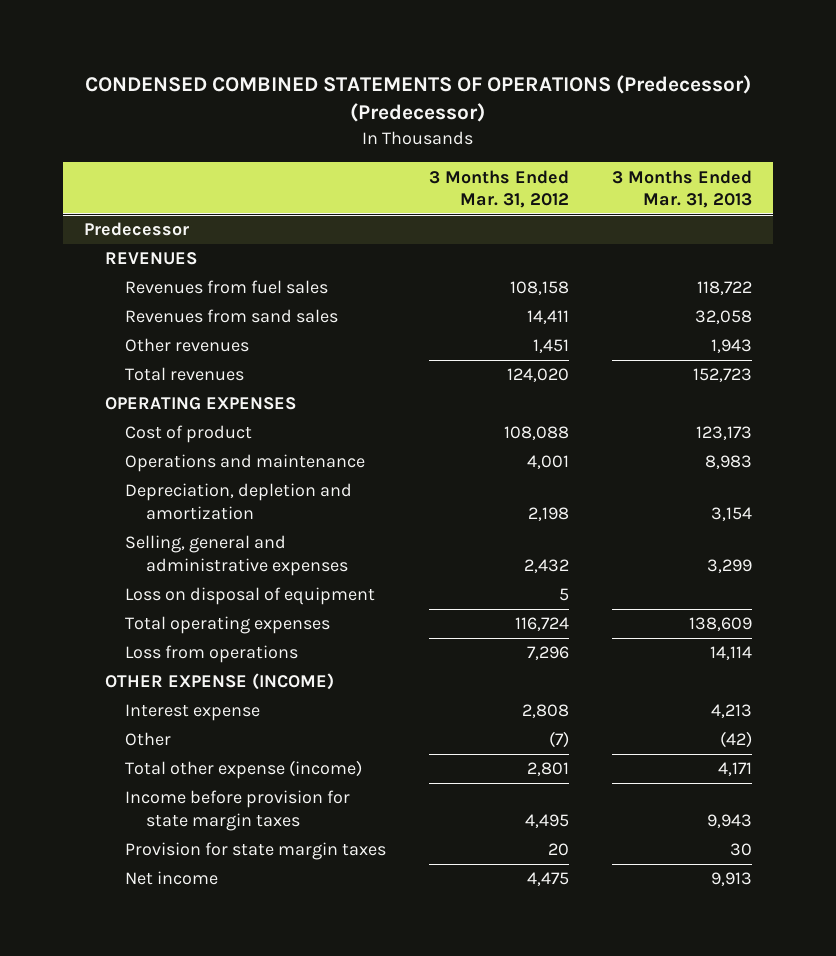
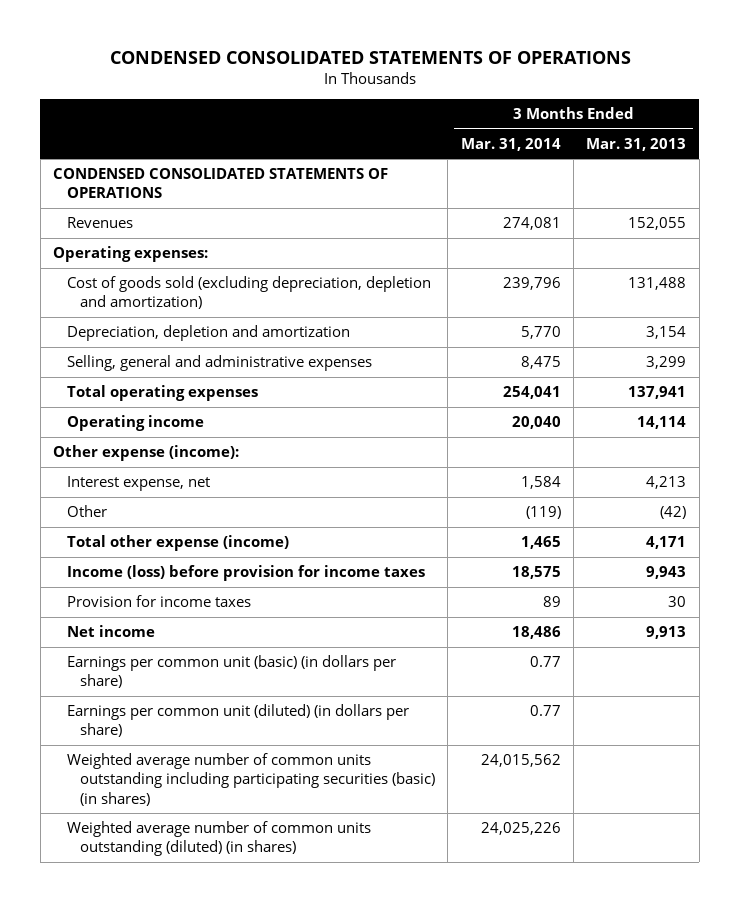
- CONDENSED COMBINED STATEMENTS OF OPERATIONS (Predecessor) (Predecessor)
+ CONDENSED CONSOLIDATED STATEMENTS OF OPERATIONS
- | 3 Months Ended Mar. 31, 2012 | 3 Months Ended Mar. 31, 2013
+ | 3 Months Ended Mar. 31, 2014 | 3 Months Ended Mar. 31, 2013
- Predecessor
- REVENUES
- Revenues from fuel sales | 108,158 | 118,722
- Revenues from sand sales | 14,411 | 32,058
- Other revenues | 1,451 | 1,943
- Total revenues | 124,020 | 152,723
- OPERATING EXPENSES
- Cost of product | 108,088 | 123,173
- Operations and maintenance | 4,001 | 8,983
+ CONDENSED CONSOLIDATED STATEMENTS OF OPERATIONS
+ Revenues | 274,081 | 152,055
+ Operating expenses:
+ Cost of goods sold (excluding depreciation, depletion and amortization) | 239,796 | 131,488
- Loss on disposal of equipment | 5 |
- Total operating expenses | 116,724 | 138,609
- Loss from operations | 7,296 | 14,114
- OTHER EXPENSE (INCOME)
- Interest expense | 2,808 | 4,213
+ Total operating expenses | 254,041 | 137,941
+ Operating income | 20,040 | 14,114
+ Other expense (income):
+ Interest expense, net | 1,584 | 4,213
- Income before provision for state margin taxes | 4,495 | 9,943
- Provision for state margin taxes | 20 | 30
+ Income (loss) before provision for income taxes | 18,575 | 9,943
+ Provision for income taxes | 89 | 30
+ Earnings per common unit (basic) (in dollars per share) | 0.77 |
+ Earnings per common unit (diluted) (in dollars per share) | 0.77 |
+ Weighted average number of common units outstanding including participating securities (basic) (in shares) | 24,015,562 |
+ Weighted average number of common units outstanding (diluted) (in shares) | 24,025,226 |

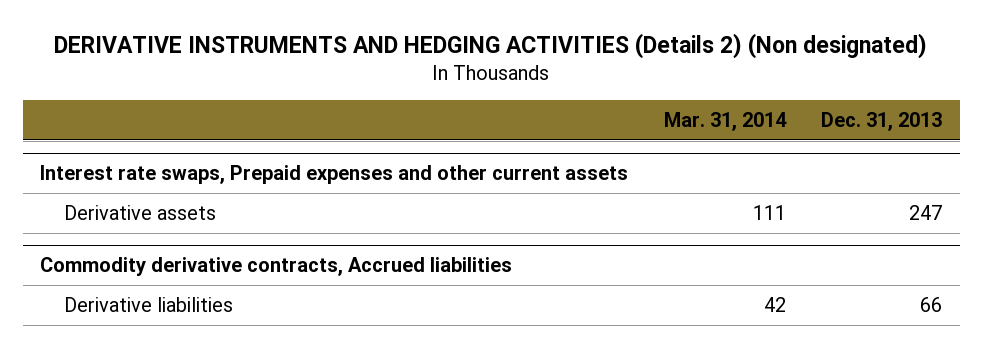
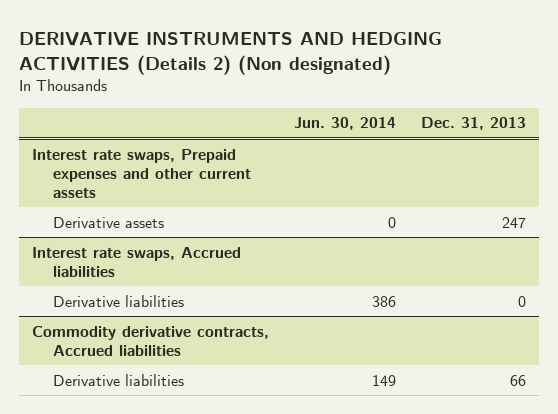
- | Mar. 31, 2014 | Dec. 31, 2013
+ | Jun. 30, 2014 | Dec. 31, 2013
+ Interest rate swaps, Accrued liabilities
+ Derivative liabilities | 386 | 0

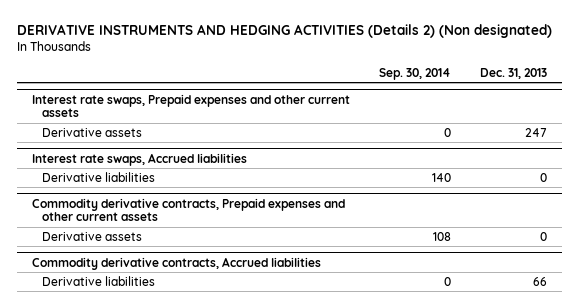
- | Jun. 30, 2014 | Dec. 31, 2013
+ | Sep. 30, 2014 | Dec. 31, 2013
+ Commodity derivative contracts, Prepaid expenses and other current assets
+ Derivative assets | 108 | 0

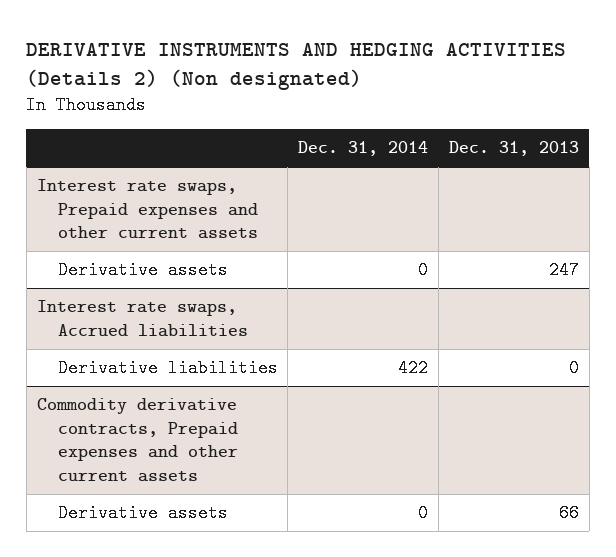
- | Sep. 30, 2014 | Dec. 31, 2013
+ | Dec. 31, 2014 | Dec. 31, 2013
@ Commodity derivative contracts, Prepaid expenses and other current assets
- Derivative assets | 108 | 0
- Commodity derivative contracts, Accrued liabilities
- Derivative liabilities | 0 | 66
@ Commodity derivative contracts, Prepaid expenses and other current assets
+ Derivative assets | 0 | 66

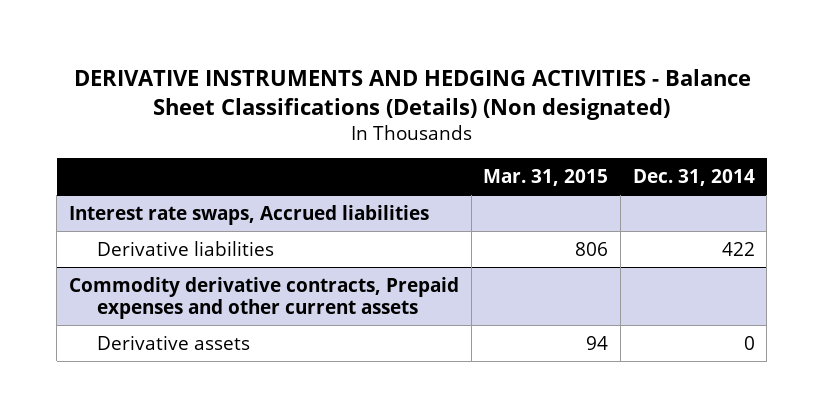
- DERIVATIVE INSTRUMENTS AND HEDGING ACTIVITIES (Details 2) (Non designated)
+ DERIVATIVE INSTRUMENTS AND HEDGING ACTIVITIES - Balance Sheet Classifications (Details) (Non designated)
- | Dec. 31, 2014 | Dec. 31, 2013
+ | Mar. 31, 2015 | Dec. 31, 2014
- Interest rate swaps, Prepaid expenses and other current assets
- Derivative assets | 0 | 247

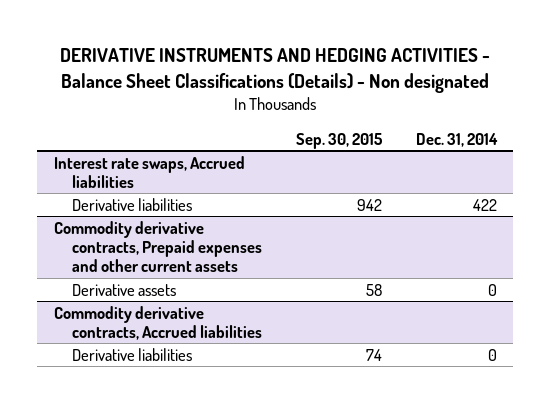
- DERIVATIVE INSTRUMENTS AND HEDGING ACTIVITIES - Balance Sheet Classifications (Details) (Non designated)
+ DERIVATIVE INSTRUMENTS AND HEDGING ACTIVITIES - Balance Sheet Classifications (Details) - Non designated
- | Mar. 31, 2015 | Dec. 31, 2014
+ | Sep. 30, 2015 | Dec. 31, 2014
+ Commodity derivative contracts, Accrued liabilities
+ Derivative liabilities | 74 | 0

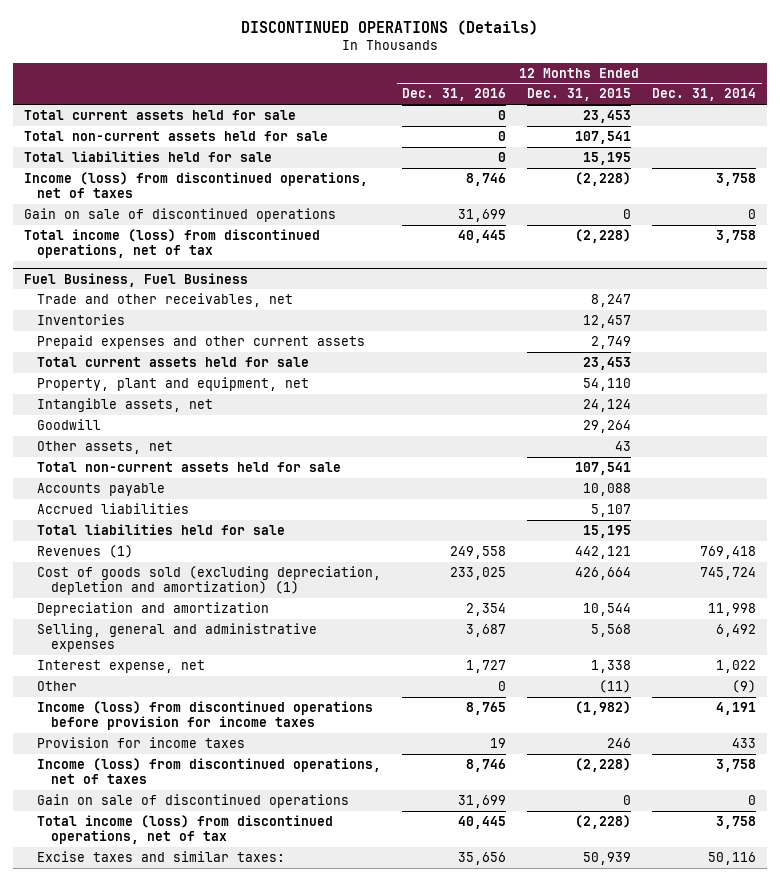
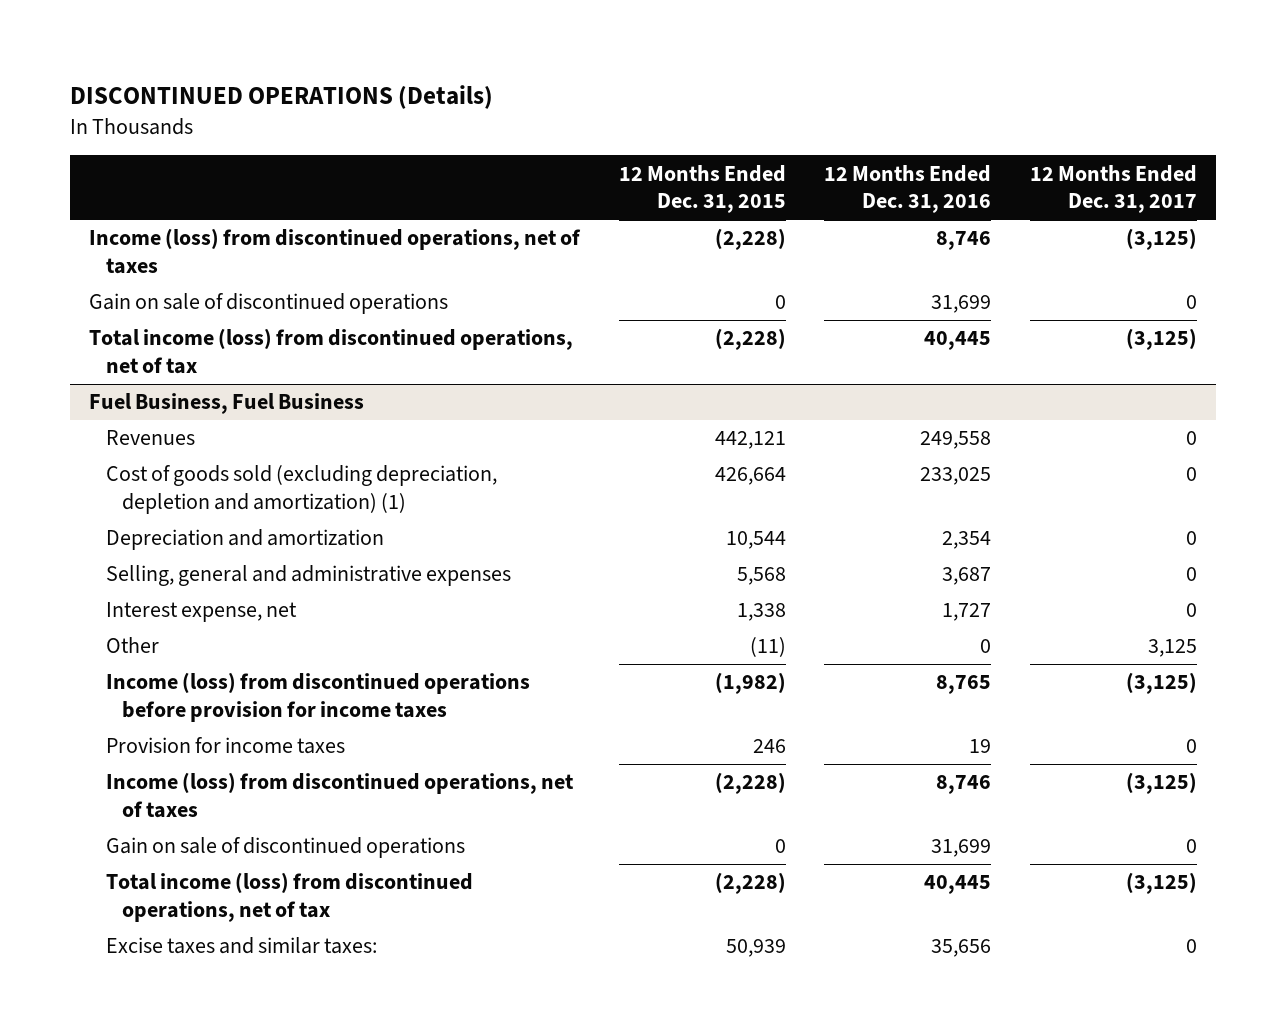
- | 12 Months Ended Dec. 31, 2016 | 12 Months Ended Dec. 31, 2015 | 12 Months Ended Dec. 31, 2014
+ | 12 Months Ended Dec. 31, 2015 | 12 Months Ended Dec. 31, 2016 | 12 Months Ended Dec. 31, 2017
- Total current assets held for sale | 0 | 23,453 |
- Total non-current assets held for sale | 0 | 107,541 |
- Total liabilities held for sale | 0 | 15,195 |
@ Fuel Business, Fuel Business
- Trade and other receivables, net | | 8,247 |
- Inventories | | 12,457 |
- Prepaid expenses and other current assets | | 2,749 |
- Total current assets held for sale | | 23,453 |
- Property, plant and equipment, net | | 54,110 |
- Intangible assets, net | | 24,124 |
- Goodwill | | 29,264 |
- Other assets, net | | 43 |
- Total non-current assets held for sale | | 107,541 |
- Accounts payable | | 10,088 |
- Accrued liabilities | | 5,107 |
- Total liabilities held for sale | | 15,195 |
- Revenues (1) | 249,558 | 442,121 | 769,418
+ Revenues | 442,121 | 249,558 | 0

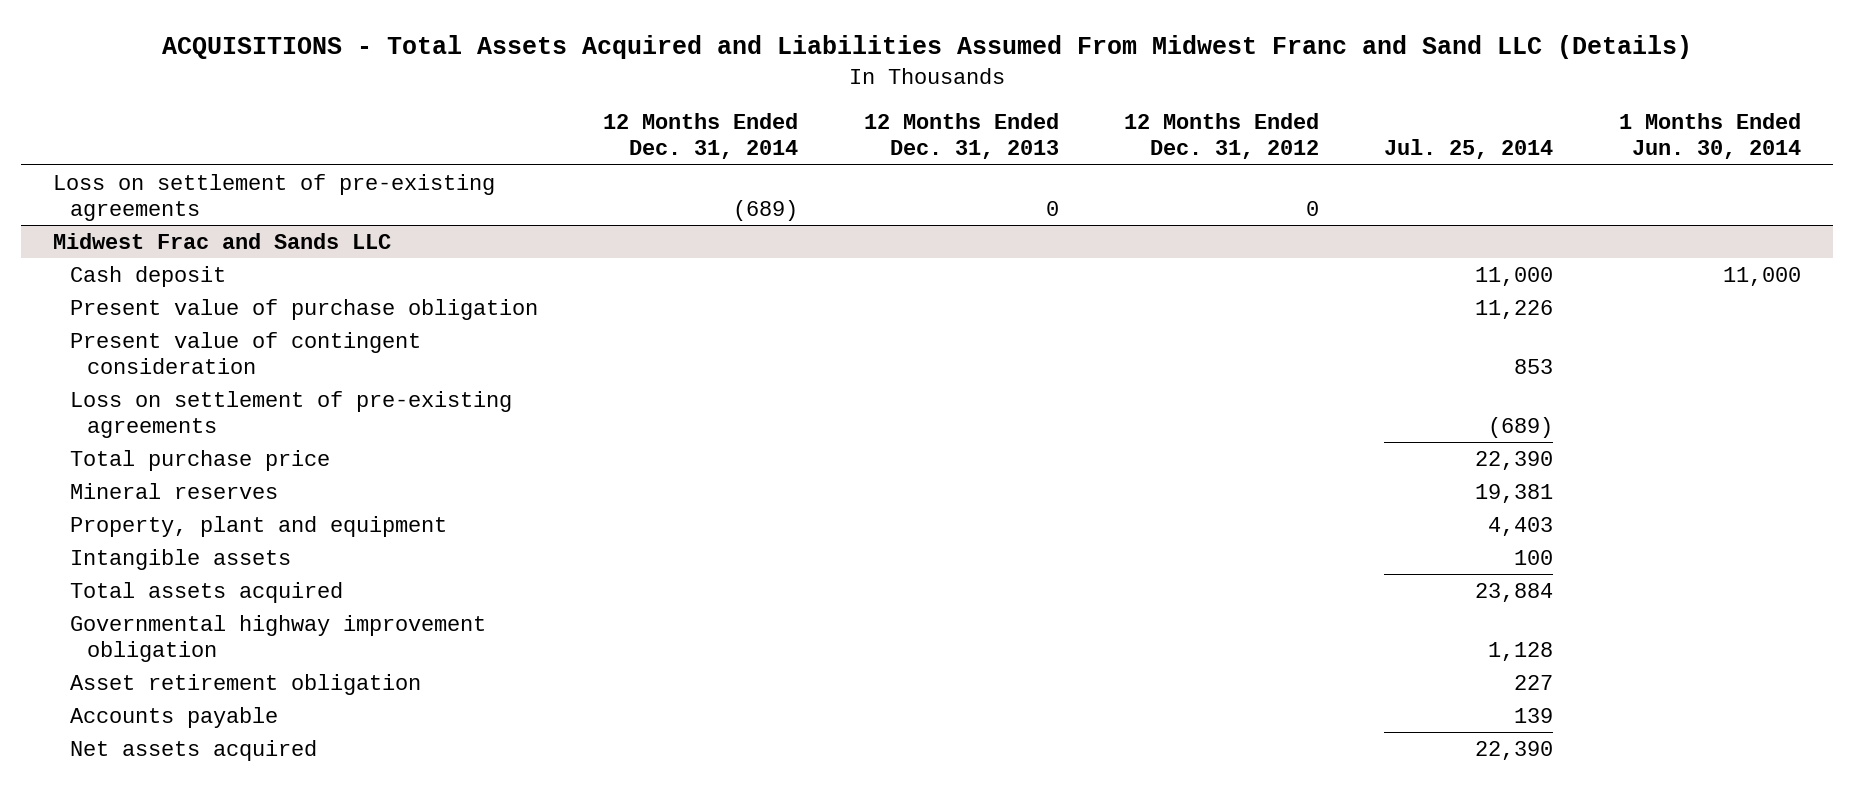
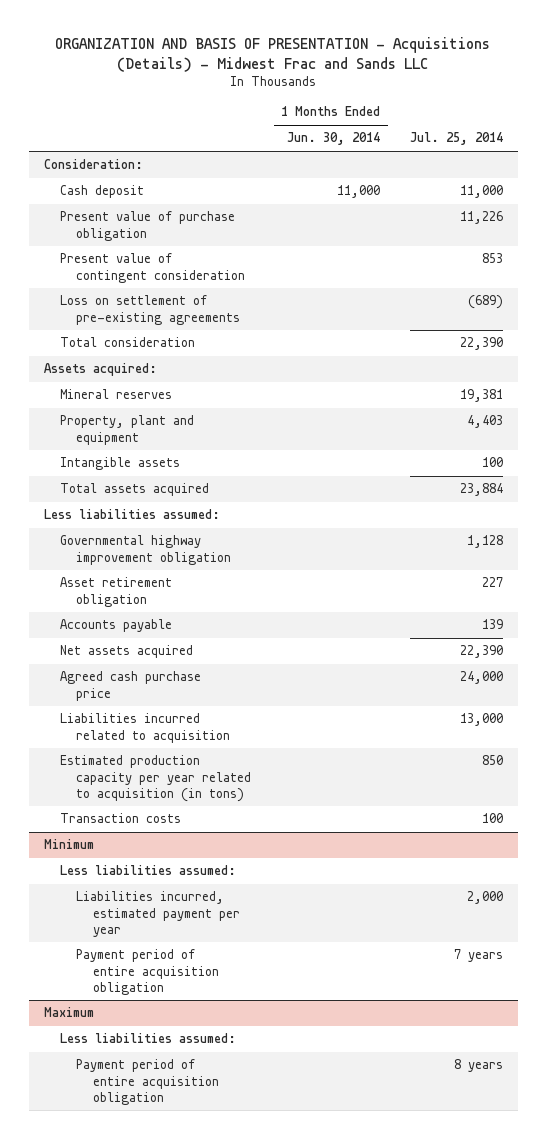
- ACQUISITIONS - Total Assets Acquired and Liabilities Assumed From Midwest Franc and Sand LLC (Details)
+ ORGANIZATION AND BASIS OF PRESENTATION - Acquisitions (Details) - Midwest Frac and Sands LLC
- | 12 Months Ended Dec. 31, 2014 | 12 Months Ended Dec. 31, 2013 | 12 Months Ended Dec. 31, 2012 | Jul. 25, 2014 | 1 Months Ended Jun. 30, 2014
+ | 1 Months Ended Jun. 30, 2014 | Jul. 25, 2014
- Loss on settlement of pre-existing agreements | (689) | 0 | 0 | |
- Midwest Frac and Sands LLC
+ Consideration:
- Total purchase price | | | | 22,390 |
+ Total consideration | | 22,390
+ Assets acquired:
+ Less liabilities assumed:
+ Agreed cash purchase price | | 24,000
+ Liabilities incurred related to acquisition | | 13,000
+ Estimated production capacity per year related to acquisition (in tons) | | 850
+ Transaction costs | | 100
+ Minimum
+ Less liabilities assumed:
+ Liabilities incurred, estimated payment per year | | 2,000
+ Payment period of entire acquisition obligation | | 7 years
+ Maximum
+ Less liabilities assumed:
+ Payment period of entire acquisition obligation | | 8 years

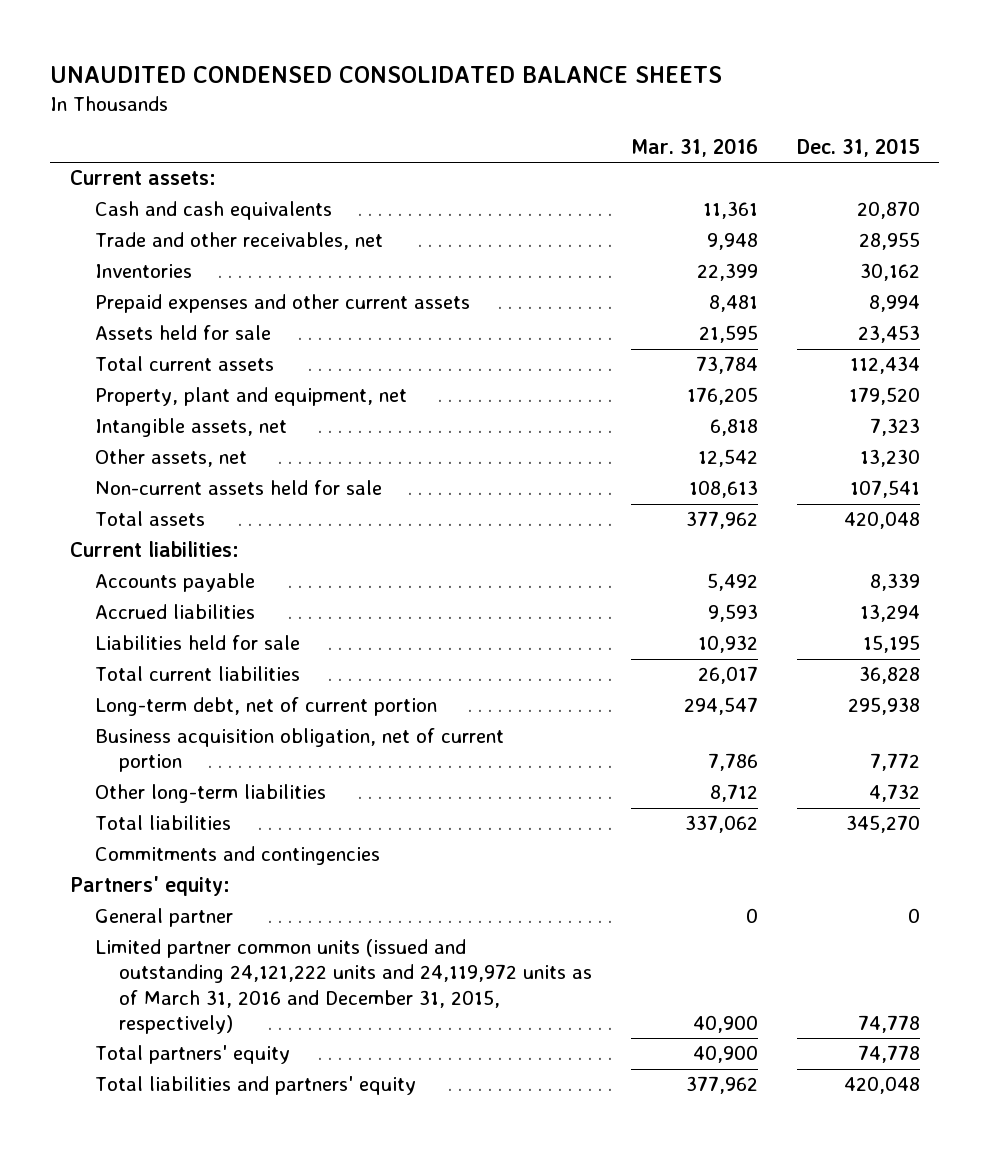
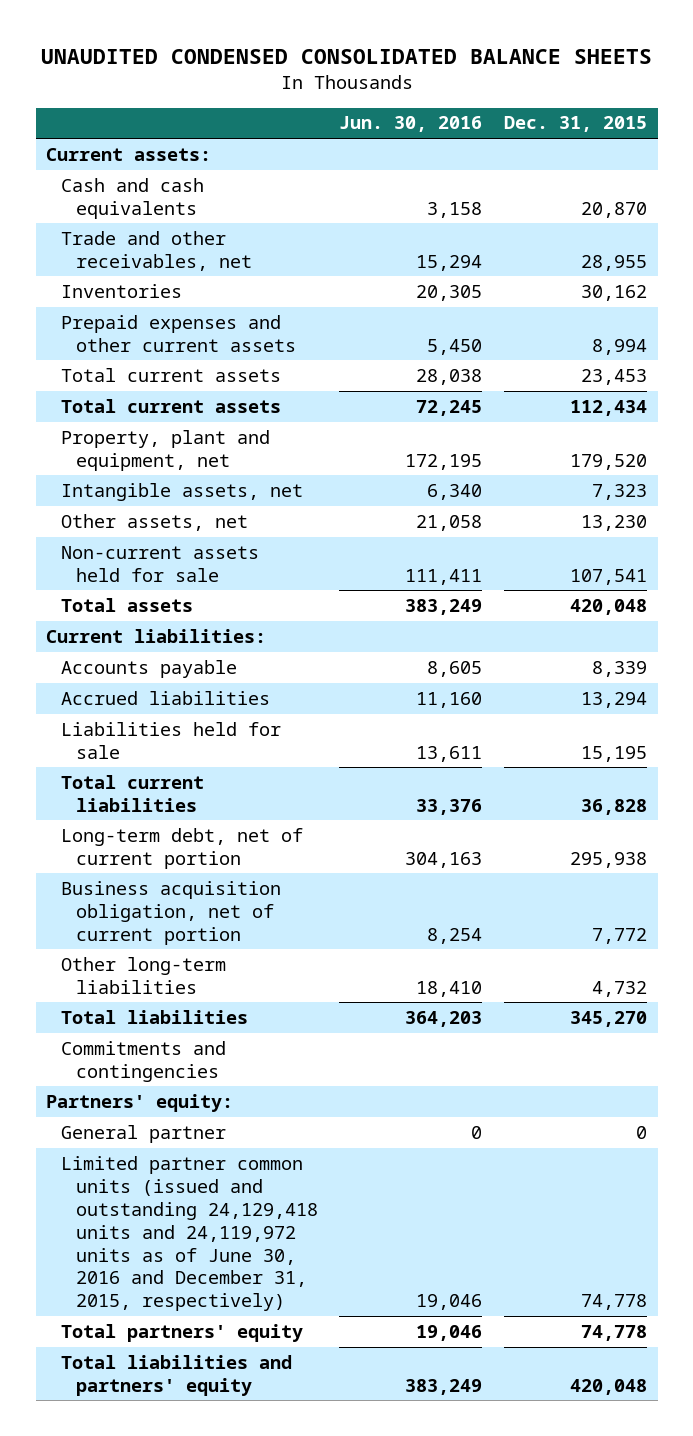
- | Mar. 31, 2016 | Dec. 31, 2015
+ | Jun. 30, 2016 | Dec. 31, 2015
- Assets held for sale | 21,595 | 23,453
+ Total current assets | 28,038 | 23,453
- Limited partner common units (issued and outstanding 24,121,222 units and 24,119,972 units as of March 31, 2016 and December 31, 2015, respectively) | 40,900 | 74,778
+ Limited partner common units (issued and outstanding 24,129,418 units and 24,119,972 units as of June 30, 2016 and December 31, 2015, respectively) | 19,046 | 74,778

